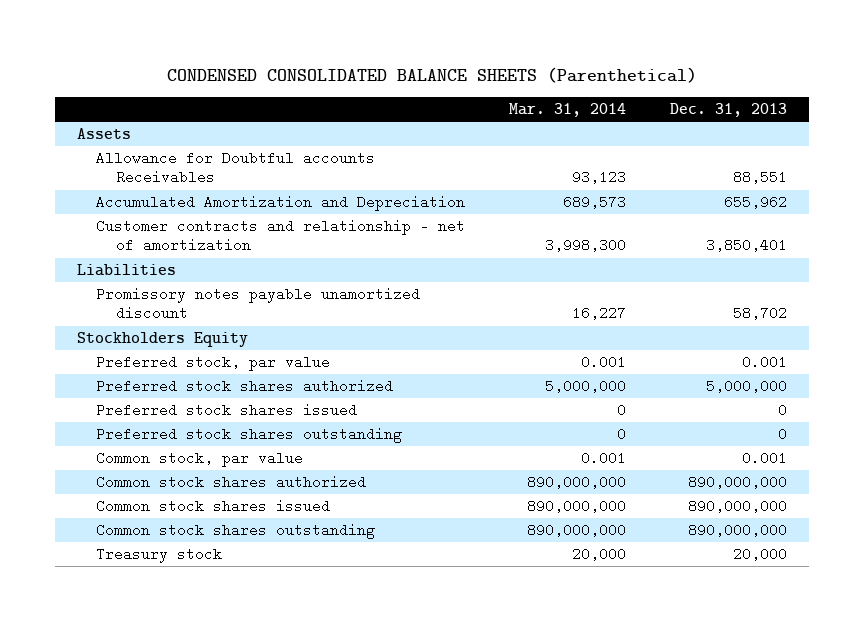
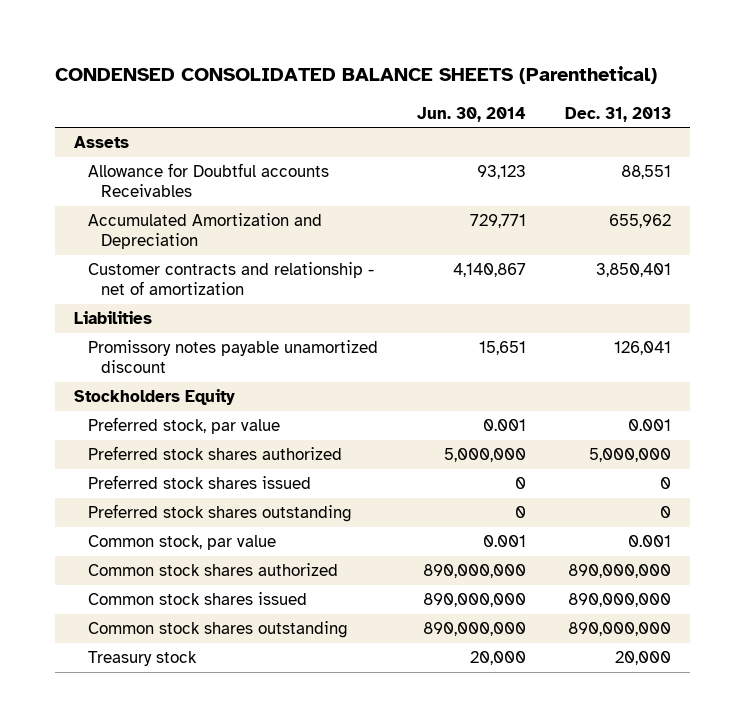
- | Mar. 31, 2014 | Dec. 31, 2013
+ | Jun. 30, 2014 | Dec. 31, 2013
- Promissory notes payable unamortized discount | 16,227 | 58,702
+ Promissory notes payable unamortized discount | 15,651 | 126,041

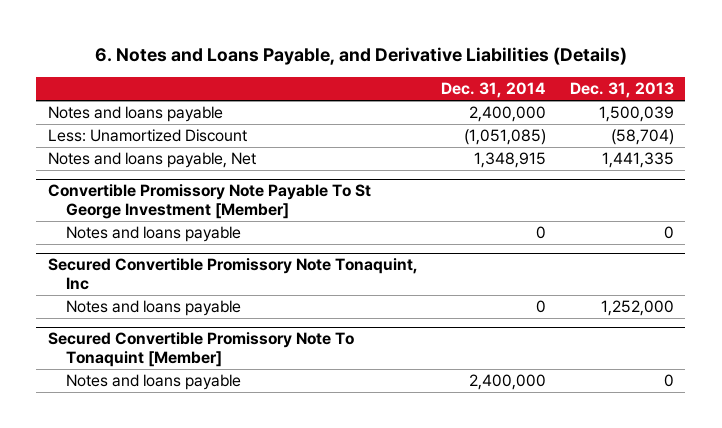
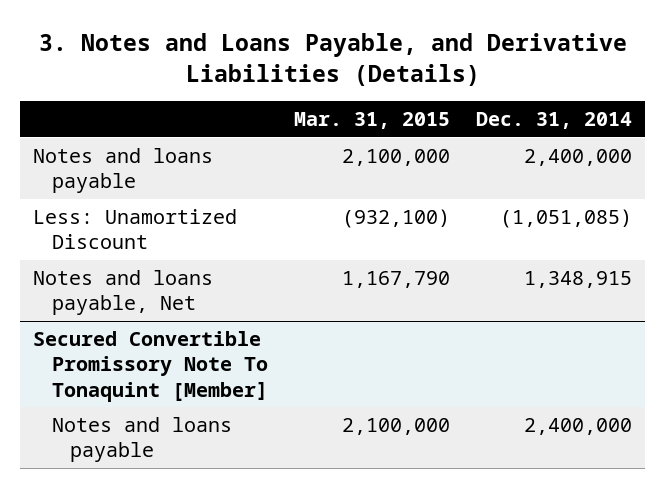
- 6. Notes and Loans Payable, and Derivative Liabilities (Details)
+ 3. Notes and Loans Payable, and Derivative Liabilities (Details)
- | Dec. 31, 2014 | Dec. 31, 2013
+ | Mar. 31, 2015 | Dec. 31, 2014
- Convertible Promissory Note Payable To St George Investment [Member]
- Notes and loans payable | 0 | 0
- Secured Convertible Promissory Note Tonaquint, Inc
- Notes and loans payable | 0 | 1,252,000

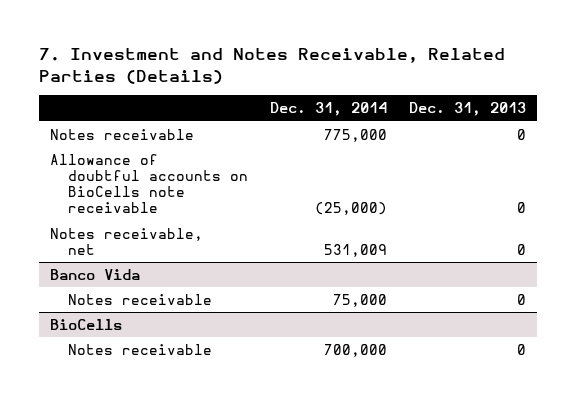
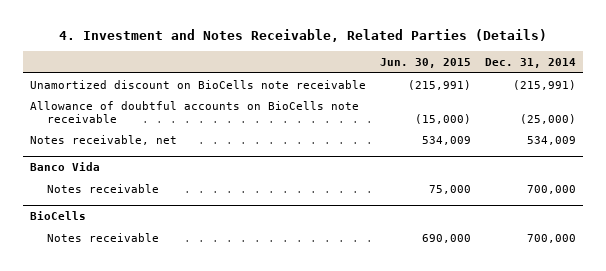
- 7. Investment and Notes Receivable, Related Parties (Details)
+ 4. Investment and Notes Receivable, Related Parties (Details)
- | Dec. 31, 2014 | Dec. 31, 2013
+ | Jun. 30, 2015 | Dec. 31, 2014
- Notes receivable | 775,000 | 0
+ Unamortized discount on BioCells note receivable | (215,991) | (215,991)
- Notes receivable, net | 531,009 | 0
+ Notes receivable, net | 534,009 | 534,009
@ Banco Vida
- Notes receivable | 75,000 | 0
+ Notes receivable | 75,000 | 700,000

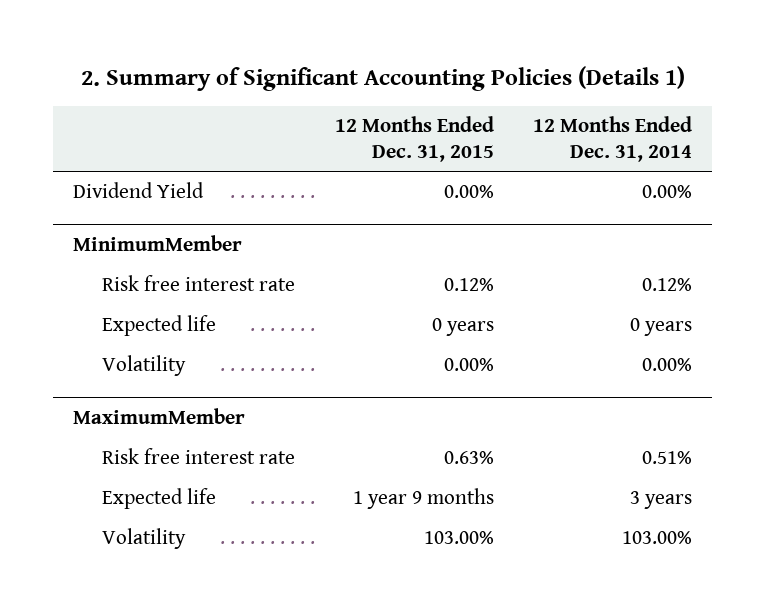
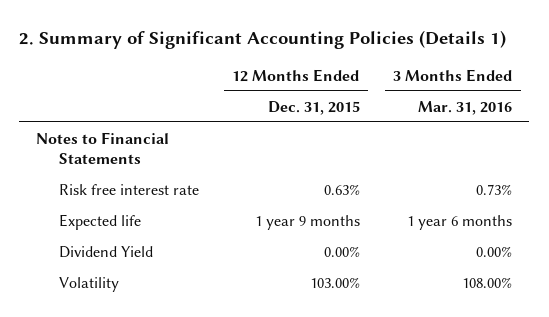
- | 12 Months Ended Dec. 31, 2015 | 12 Months Ended Dec. 31, 2014
+ | 12 Months Ended Dec. 31, 2015 | 3 Months Ended Mar. 31, 2016
- MinimumMember
- Risk free interest rate | 0.12% | 0.12%
- Expected life | 0 years | 0 years
- Volatility | 0.00% | 0.00%
- MaximumMember
+ Notes to Financial Statements
moved down: Dividend Yield | 0.00% | 0.00%

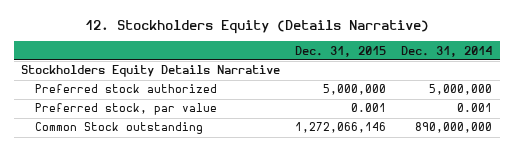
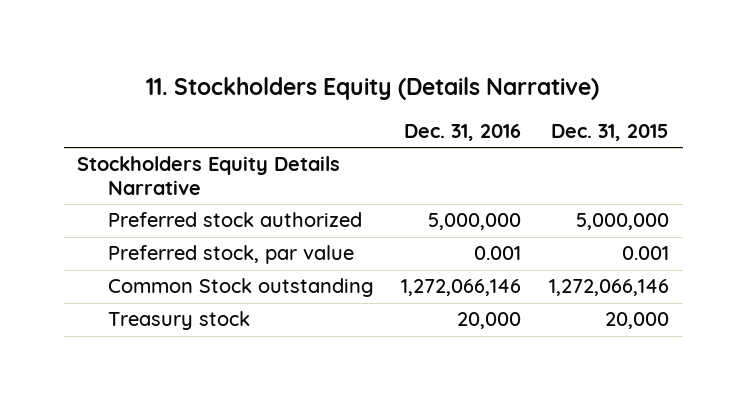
- 12. Stockholders Equity (Details Narrative)
+ 11. Stockholders Equity (Details Narrative)
- | Dec. 31, 2015 | Dec. 31, 2014
+ | Dec. 31, 2016 | Dec. 31, 2015
+ Treasury stock | 20,000 | 20,000

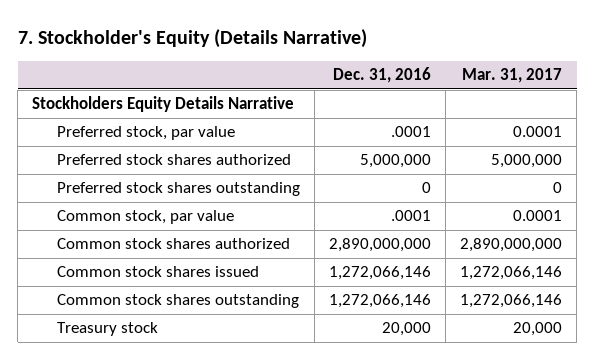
- 11. Stockholders Equity (Details Narrative)
+ 7. Stockholder's Equity (Details Narrative)
- | Dec. 31, 2016 | Dec. 31, 2015
+ | Dec. 31, 2016 | Mar. 31, 2017
- Preferred stock authorized | 5,000,000 | 5,000,000
- Preferred stock, par value | 0.001 | 0.001
- Common Stock outstanding | 1,272,066,146 | 1,272,066,146
+ Preferred stock, par value | .0001 | 0.0001
+ Preferred stock shares authorized | 5,000,000 | 5,000,000
+ Preferred stock shares outstanding | 0 | 0
+ Common stock, par value | .0001 | 0.0001
+ Common stock shares authorized | 2,890,000,000 | 2,890,000,000
+ Common stock shares issued | 1,272,066,146 | 1,272,066,146
+ Common stock shares outstanding | 1,272,066,146 | 1,272,066,146

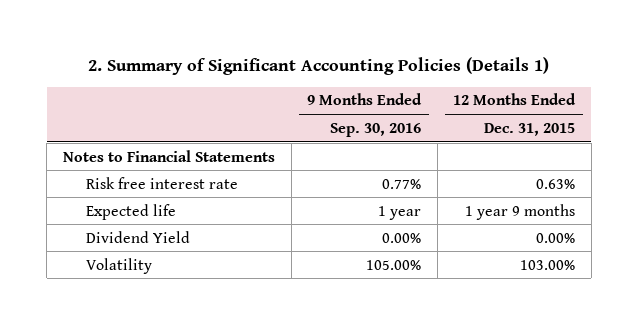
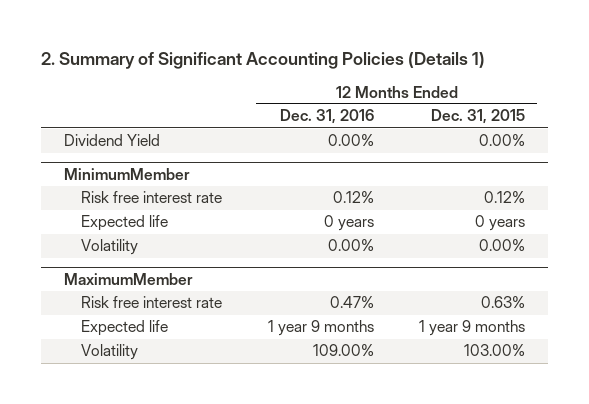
- | 9 Months Ended Sep. 30, 2016 | 12 Months Ended Dec. 31, 2015
+ | 12 Months Ended Dec. 31, 2016 | 12 Months Ended Dec. 31, 2015
- Notes to Financial Statements
moved up: Dividend Yield | 0.00% | 0.00%
+ MinimumMember
+ Risk free interest rate | 0.12% | 0.12%
+ Expected life | 0 years | 0 years
+ Volatility | 0.00% | 0.00%
+ MaximumMember

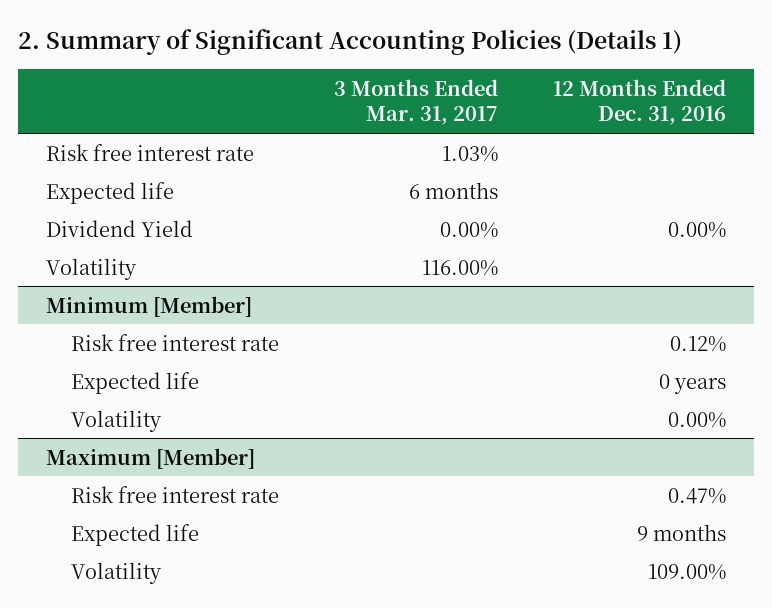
- | 12 Months Ended Dec. 31, 2016 | 12 Months Ended Dec. 31, 2015
+ | 3 Months Ended Mar. 31, 2017 | 12 Months Ended Dec. 31, 2016
+ Risk free interest rate | 1.03% |
+ Expected life | 6 months |
- MinimumMember
+ Volatility | 116.00% |
+ Minimum [Member]
- MaximumMember
+ Maximum [Member]
- Expected life | 1 year 9 months | 1 year 9 months
+ Expected life | | 9 months

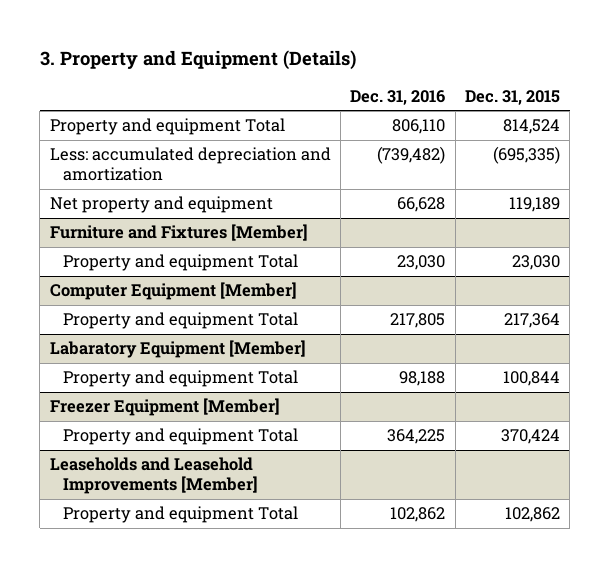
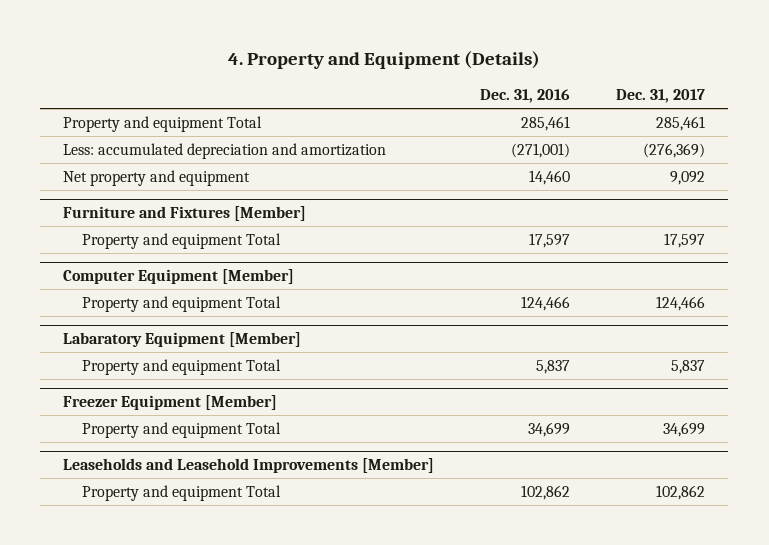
- 3. Property and Equipment (Details)
+ 4. Property and Equipment (Details)
- | Dec. 31, 2016 | Dec. 31, 2015
+ | Dec. 31, 2016 | Dec. 31, 2017
- Property and equipment Total | 806,110 | 814,524
- Less: accumulated depreciation and amortization | (739,482) | (695,335)
- Net property and equipment | 66,628 | 119,189
+ Property and equipment Total | 285,461 | 285,461
+ Less: accumulated depreciation and amortization | (271,001) | (276,369)
+ Net property and equipment | 14,460 | 9,092
@ Furniture and Fixtures [Member]
- Property and equipment Total | 23,030 | 23,030
+ Property and equipment Total | 17,597 | 17,597
@ Computer Equipment [Member]
- Property and equipment Total | 217,805 | 217,364
+ Property and equipment Total | 124,466 | 124,466
@ Labaratory Equipment [Member]
- Property and equipment Total | 98,188 | 100,844
+ Property and equipment Total | 5,837 | 5,837
@ Freezer Equipment [Member]
- Property and equipment Total | 364,225 | 370,424
+ Property and equipment Total | 34,699 | 34,699

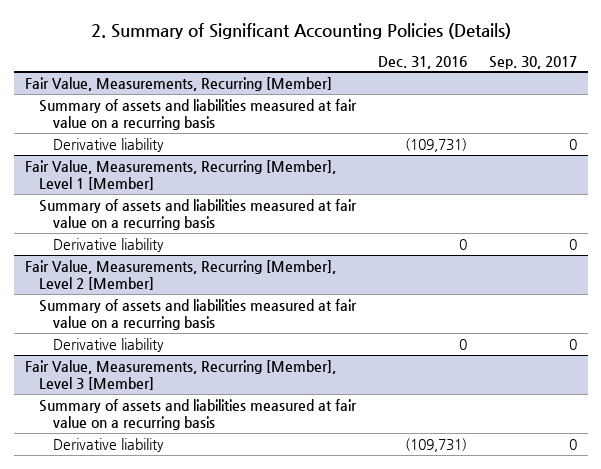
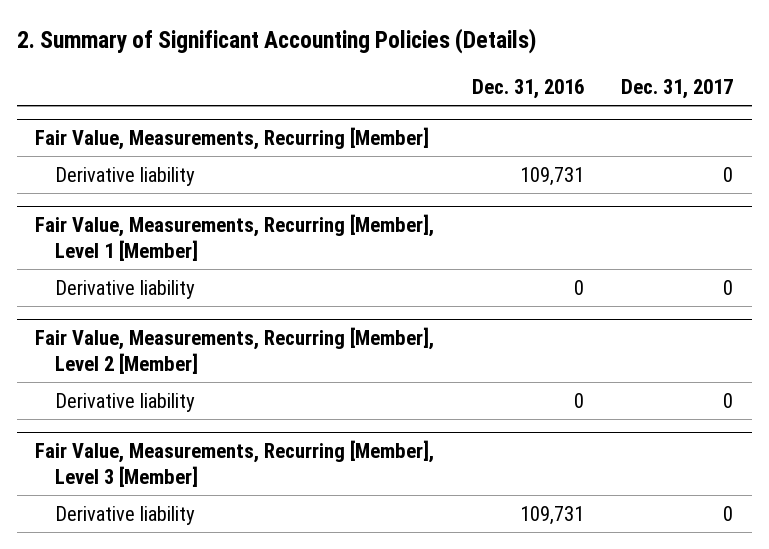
- | Dec. 31, 2016 | Sep. 30, 2017
+ | Dec. 31, 2016 | Dec. 31, 2017
@ Fair Value, Measurements, Recurring [Member]
- Summary of assets and liabilities measured at fair value on a recurring basis
- Derivative liability | (109,731) | 0
+ Derivative liability | 109,731 | 0
@ Fair Value, Measurements, Recurring [Member], Level 1 [Member]
- Summary of assets and liabilities measured at fair value on a recurring basis
@ Fair Value, Measurements, Recurring [Member], Level 2 [Member]
- Summary of assets and liabilities measured at fair value on a recurring basis
@ Fair Value, Measurements, Recurring [Member], Level 3 [Member]
- Summary of assets and liabilities measured at fair value on a recurring basis
- Derivative liability | (109,731) | 0
+ Derivative liability | 109,731 | 0

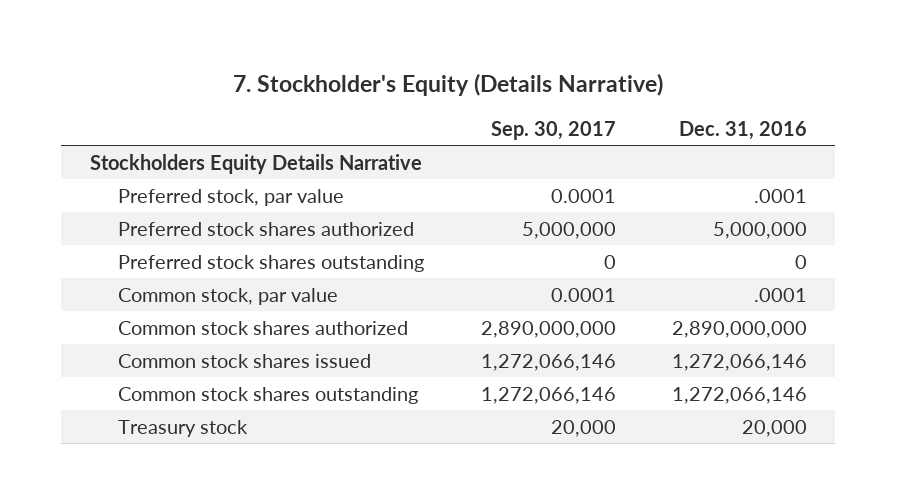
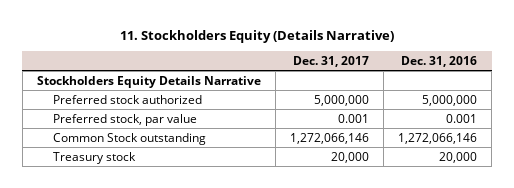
- 7. Stockholder's Equity (Details Narrative)
+ 11. Stockholders Equity (Details Narrative)
- | Sep. 30, 2017 | Dec. 31, 2016
+ | Dec. 31, 2017 | Dec. 31, 2016
- Preferred stock, par value | 0.0001 | .0001
- Preferred stock shares authorized | 5,000,000 | 5,000,000
- Preferred stock shares outstanding | 0 | 0
- Common stock, par value | 0.0001 | .0001
- Common stock shares authorized | 2,890,000,000 | 2,890,000,000
- Common stock shares issued | 1,272,066,146 | 1,272,066,146
- Common stock shares outstanding | 1,272,066,146 | 1,272,066,146
+ Preferred stock authorized | 5,000,000 | 5,000,000
+ Preferred stock, par value | 0.001 | 0.001
+ Common Stock outstanding | 1,272,066,146 | 1,272,066,146

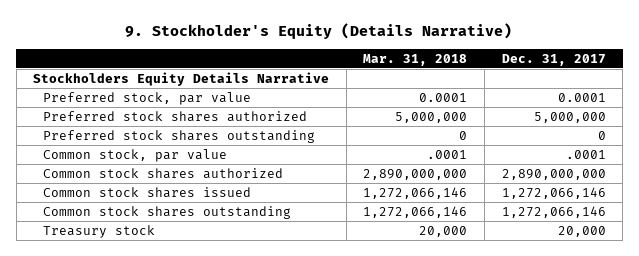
- 11. Stockholders Equity (Details Narrative)
+ 9. Stockholder's Equity (Details Narrative)
- | Dec. 31, 2017 | Dec. 31, 2016
+ | Mar. 31, 2018 | Dec. 31, 2017
- Preferred stock authorized | 5,000,000 | 5,000,000
- Preferred stock, par value | 0.001 | 0.001
- Common Stock outstanding | 1,272,066,146 | 1,272,066,146
+ Preferred stock, par value | 0.0001 | 0.0001
+ Preferred stock shares authorized | 5,000,000 | 5,000,000
+ Preferred stock shares outstanding | 0 | 0
+ Common stock, par value | .0001 | .0001
+ Common stock shares authorized | 2,890,000,000 | 2,890,000,000
+ Common stock shares issued | 1,272,066,146 | 1,272,066,146
+ Common stock shares outstanding | 1,272,066,146 | 1,272,066,146

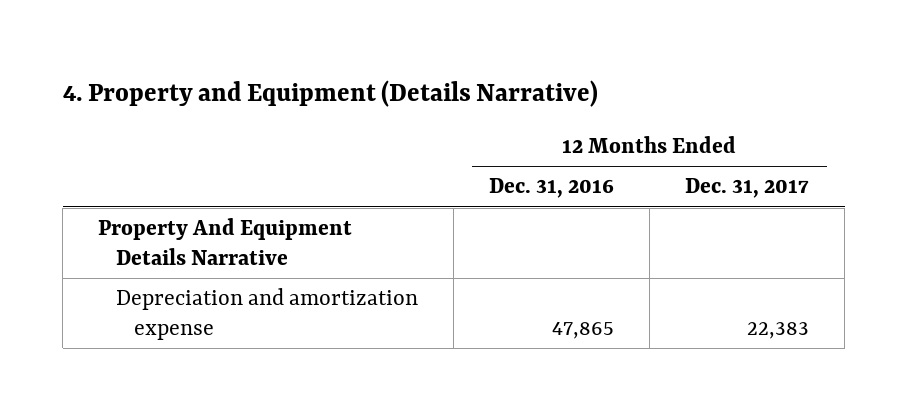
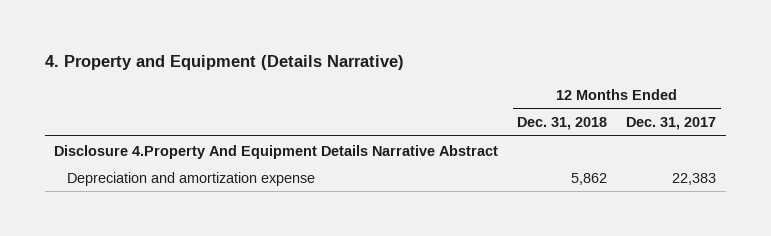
- | 12 Months Ended Dec. 31, 2016 | 12 Months Ended Dec. 31, 2017
+ | 12 Months Ended Dec. 31, 2018 | 12 Months Ended Dec. 31, 2017
- Property And Equipment Details Narrative
+ Disclosure 4.Property And Equipment Details Narrative Abstract

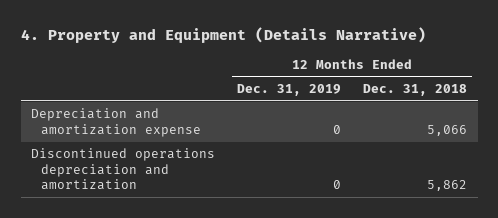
- | 12 Months Ended Dec. 31, 2018 | 12 Months Ended Dec. 31, 2017
+ | 12 Months Ended Dec. 31, 2019 | 12 Months Ended Dec. 31, 2018
- Disclosure 4.Property And Equipment Details Narrative Abstract
- Depreciation and amortization expense | 5,862 | 22,383
+ Depreciation and amortization expense | 0 | 5,066
+ Discontinued operations depreciation and amortization | 0 | 5,862

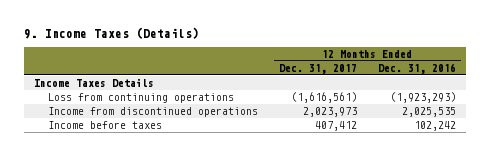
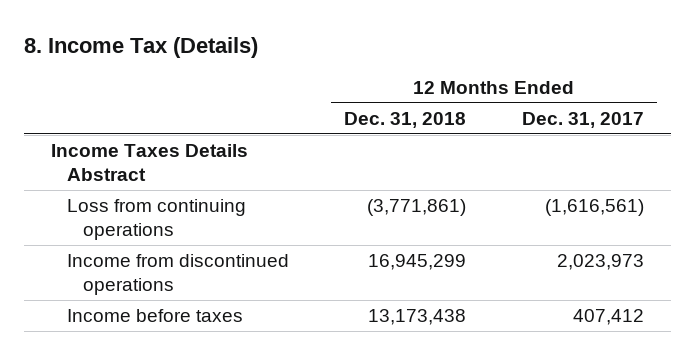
- 9. Income Taxes (Details)
+ 8. Income Tax (Details)
- | 12 Months Ended Dec. 31, 2017 | 12 Months Ended Dec. 31, 2016
+ | 12 Months Ended Dec. 31, 2018 | 12 Months Ended Dec. 31, 2017
- Income Taxes Details
+ Income Taxes Details Abstract

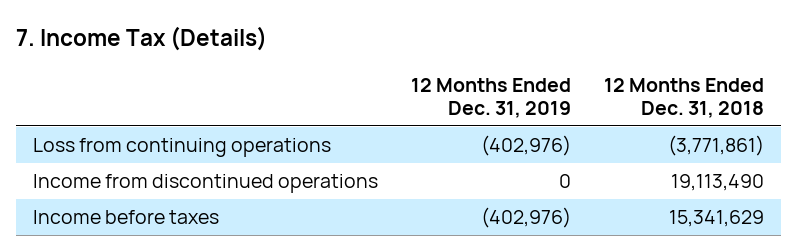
- 8. Income Tax (Details)
+ 7. Income Tax (Details)
- | 12 Months Ended Dec. 31, 2018 | 12 Months Ended Dec. 31, 2017
+ | 12 Months Ended Dec. 31, 2019 | 12 Months Ended Dec. 31, 2018
- Income Taxes Details Abstract
- Income from discontinued operations | 16,945,299 | 2,023,973
- Income before taxes | 13,173,438 | 407,412
+ Income from discontinued operations | 0 | 19,113,490
+ Income before taxes | (402,976) | 15,341,629

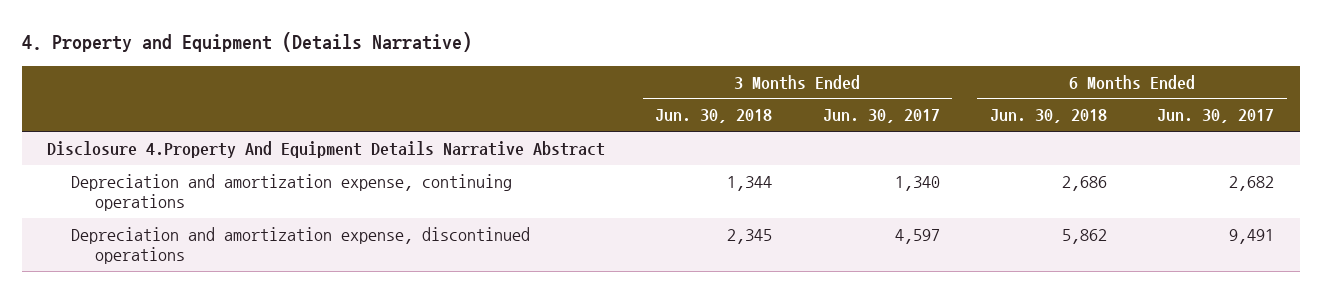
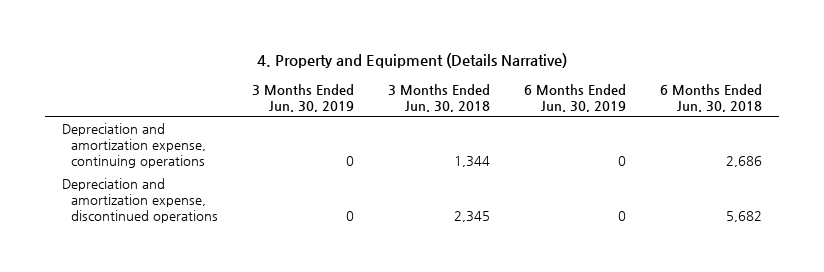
- | 3 Months Ended Jun. 30, 2018 | 3 Months Ended Jun. 30, 2017 | 6 Months Ended Jun. 30, 2018 | 6 Months Ended Jun. 30, 2017
+ | 3 Months Ended Jun. 30, 2019 | 3 Months Ended Jun. 30, 2018 | 6 Months Ended Jun. 30, 2019 | 6 Months Ended Jun. 30, 2018
- Disclosure 4.Property And Equipment Details Narrative Abstract
- Depreciation and amortization expense, discontinued operations | 2,345 | 4,597 | 5,862 | 9,491
+ Depreciation and amortization expense, discontinued operations | 0 | 2,345 | 0 | 5,682

